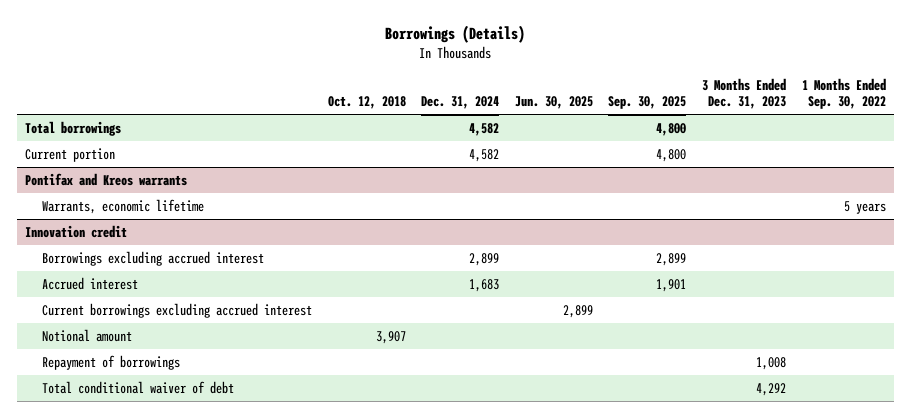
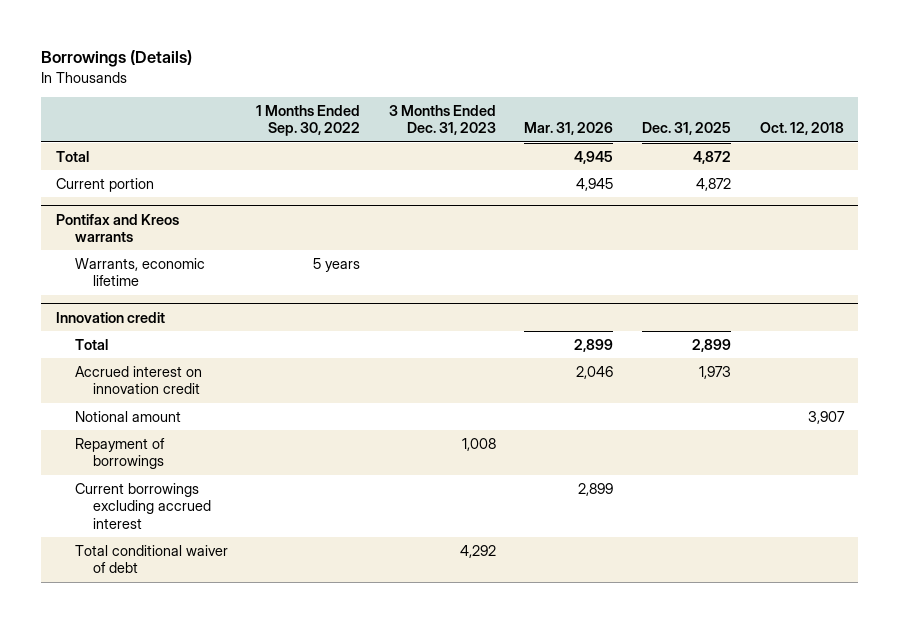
- | Oct. 12, 2018 | Dec. 31, 2024 | Jun. 30, 2025 | Sep. 30, 2025 | 3 Months Ended Dec. 31, 2023 | 1 Months Ended Sep. 30, 2022
+ | 1 Months Ended Sep. 30, 2022 | 3 Months Ended Dec. 31, 2023 | Mar. 31, 2026 | Dec. 31, 2025 | Oct. 12, 2018
- Total borrowings | | 4,582 | | 4,800 | |
+ Total | | | 4,945 | 4,872 |
@ Innovation credit
- Borrowings excluding accrued interest | | 2,899 | | 2,899 | |
- Accrued interest | | 1,683 | | 1,901 | |
+ Total | | | 2,899 | 2,899 |
+ Accrued interest on innovation credit | | | 2,046 | 1,973 |
moved down: Current borrowings excluding accrued interest | | | 2,899 | |

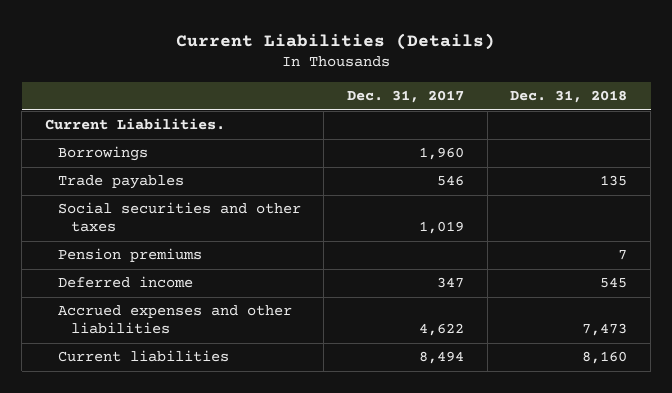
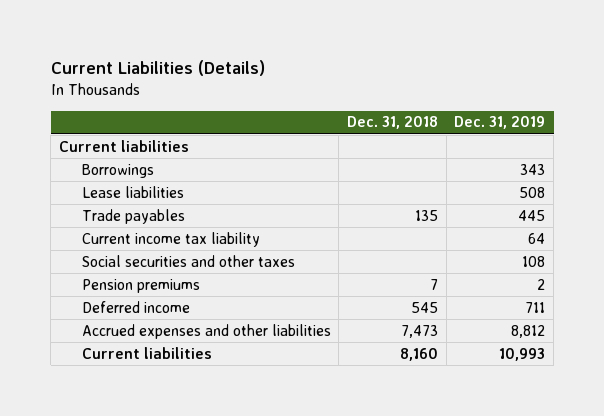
- | Dec. 31, 2017 | Dec. 31, 2018
+ | Dec. 31, 2018 | Dec. 31, 2019
- Current Liabilities.
+ Current liabilities
+ Lease liabilities | | 508
+ Current income tax liability | | 64

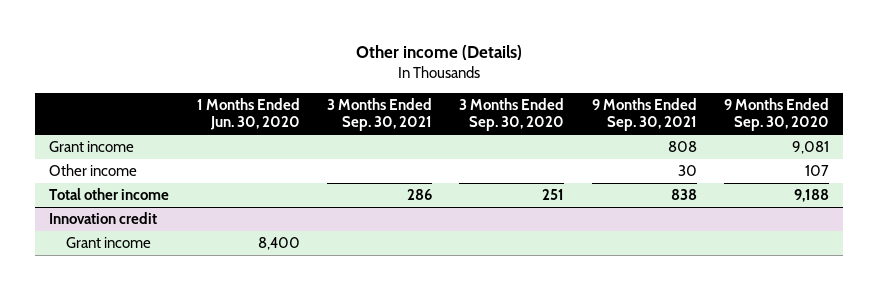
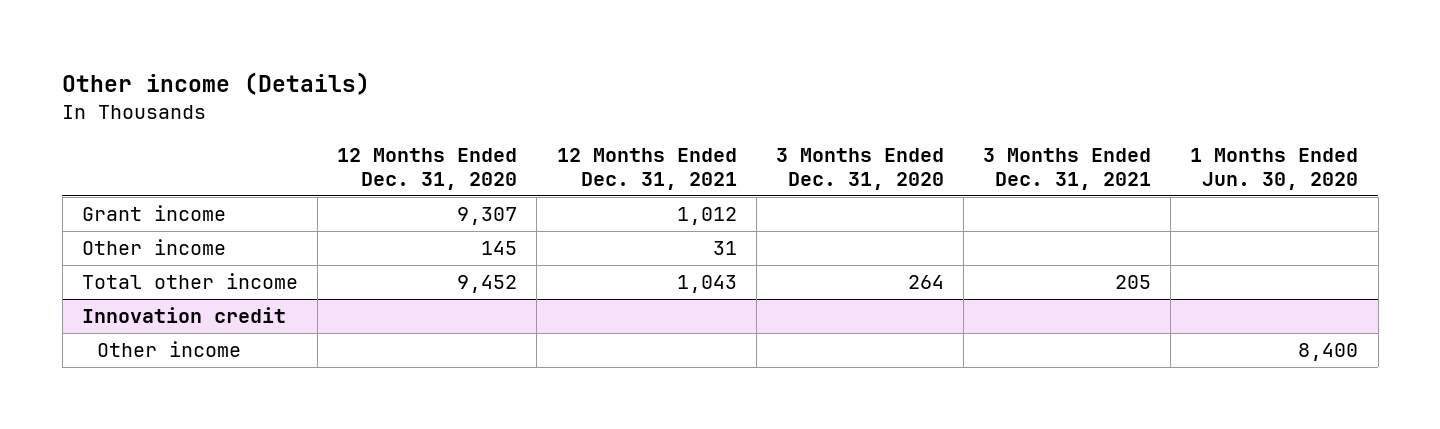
- | 1 Months Ended Jun. 30, 2020 | 3 Months Ended Sep. 30, 2021 | 3 Months Ended Sep. 30, 2020 | 9 Months Ended Sep. 30, 2021 | 9 Months Ended Sep. 30, 2020
+ | 12 Months Ended Dec. 31, 2020 | 12 Months Ended Dec. 31, 2021 | 3 Months Ended Dec. 31, 2020 | 3 Months Ended Dec. 31, 2021 | 1 Months Ended Jun. 30, 2020
@ Innovation credit
- Grant income | 8,400 | | | |
+ Other income | | | | | 8,400

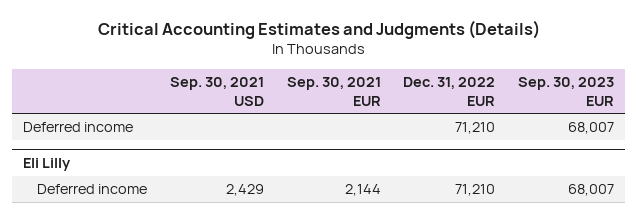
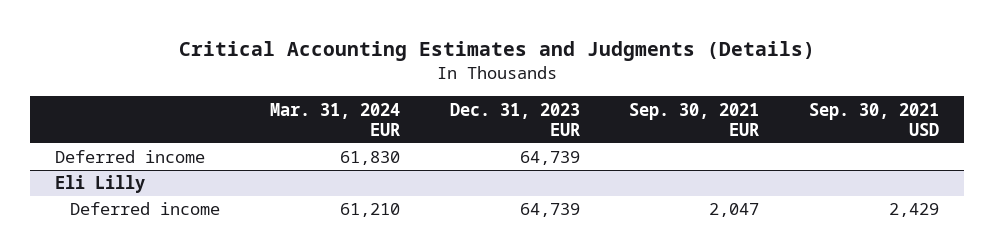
- | Sep. 30, 2021 USD | Sep. 30, 2021 EUR | Dec. 31, 2022 EUR | Sep. 30, 2023 EUR
+ | Mar. 31, 2024 EUR | Dec. 31, 2023 EUR | Sep. 30, 2021 EUR | Sep. 30, 2021 USD
@ Eli Lilly
- Deferred income | 2,429 | 2,144 | 71,210 | 68,007
+ Deferred income | 61,210 | 64,739 | 2,047 | 2,429

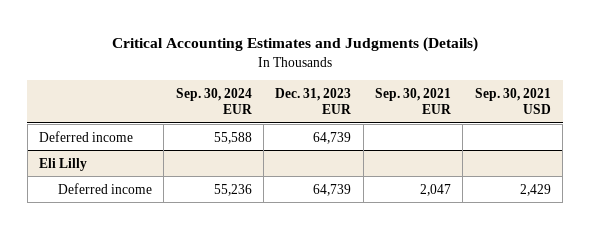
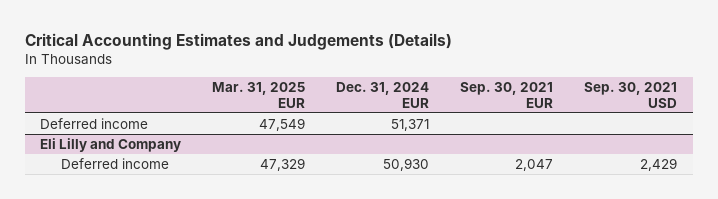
- Critical Accounting Estimates and Judgments (Details)
+ Critical Accounting Estimates and Judgements (Details)
- | Sep. 30, 2024 EUR | Dec. 31, 2023 EUR | Sep. 30, 2021 EUR | Sep. 30, 2021 USD
+ | Mar. 31, 2025 EUR | Dec. 31, 2024 EUR | Sep. 30, 2021 EUR | Sep. 30, 2021 USD
- Eli Lilly
+ Eli Lilly and Company

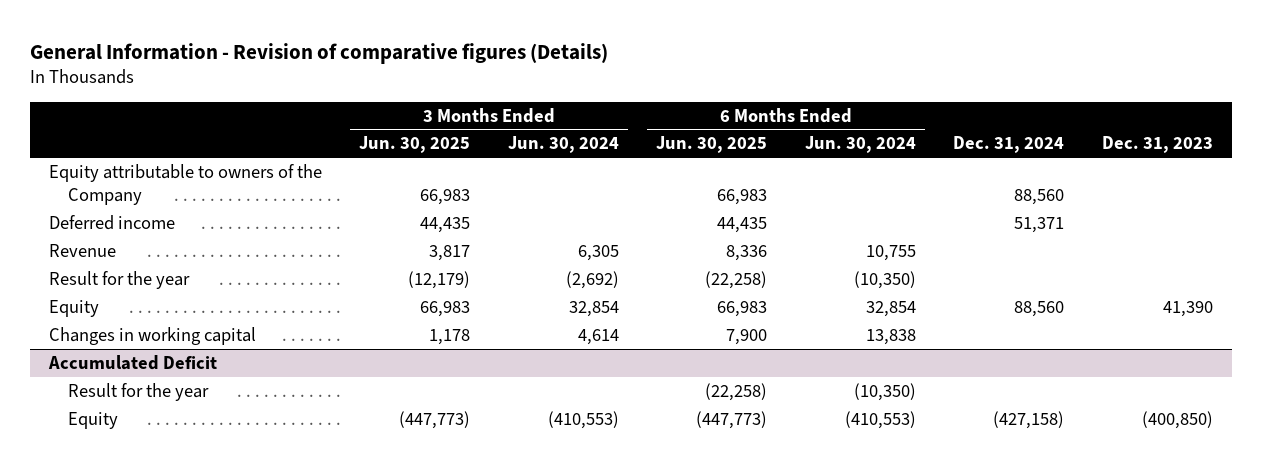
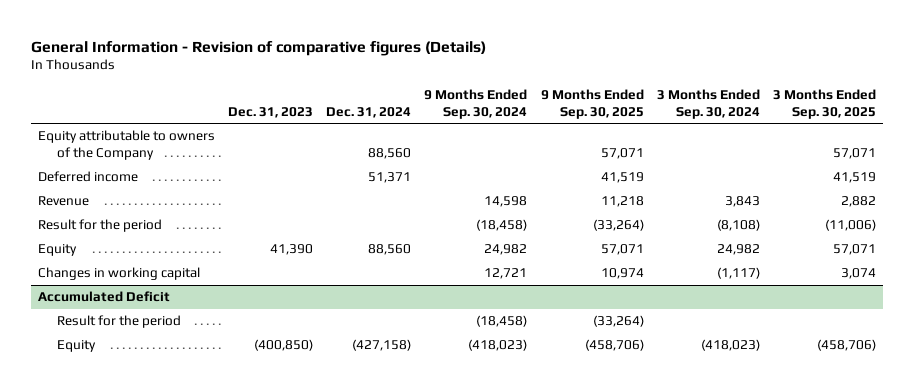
- | 3 Months Ended Jun. 30, 2025 | 3 Months Ended Jun. 30, 2024 | 6 Months Ended Jun. 30, 2025 | 6 Months Ended Jun. 30, 2024 | Dec. 31, 2024 | Dec. 31, 2023
+ | Dec. 31, 2023 | Dec. 31, 2024 | 9 Months Ended Sep. 30, 2024 | 9 Months Ended Sep. 30, 2025 | 3 Months Ended Sep. 30, 2024 | 3 Months Ended Sep. 30, 2025
- Result for the year | (12,179) | (2,692) | (22,258) | (10,350) | |
+ Result for the period | | | (18,458) | (33,264) | (8,108) | (11,006)
@ Accumulated Deficit
- Result for the year | | | (22,258) | (10,350) | |
+ Result for the period | | | (18,458) | (33,264) | |

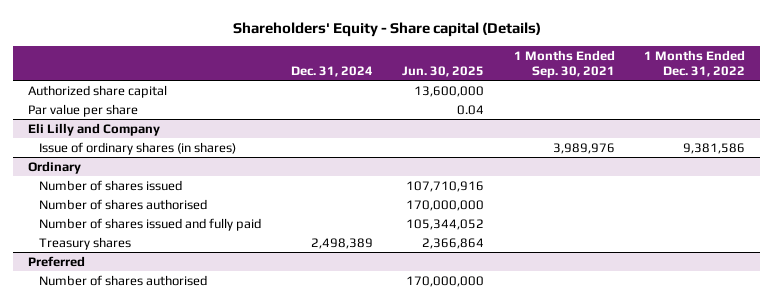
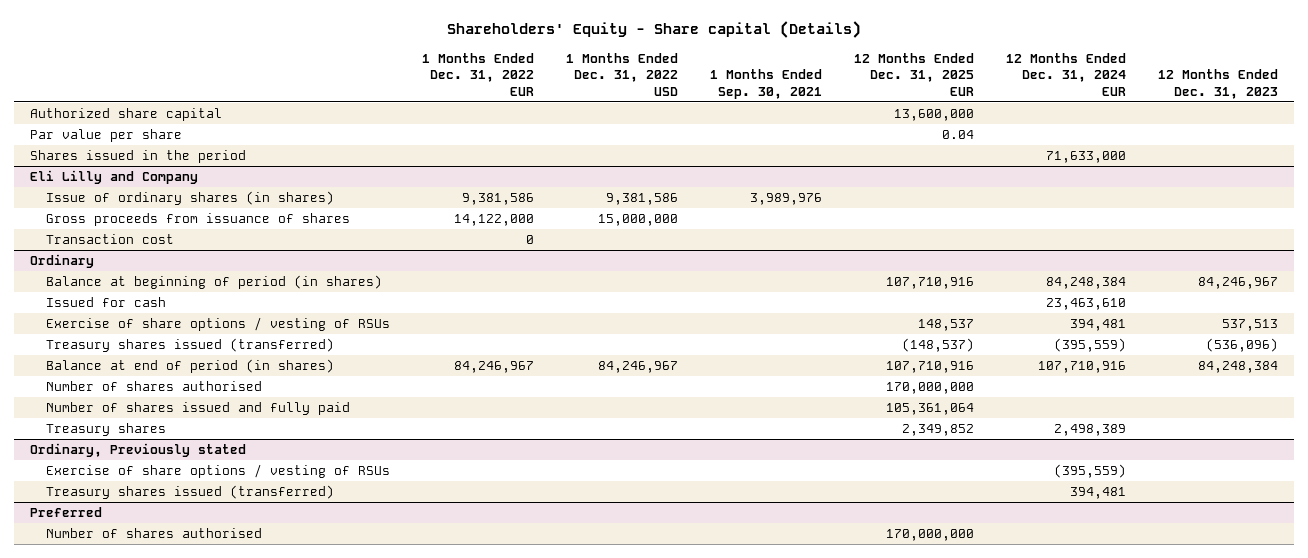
- | Dec. 31, 2024 | Jun. 30, 2025 | 1 Months Ended Sep. 30, 2021 | 1 Months Ended Dec. 31, 2022
+ | 1 Months Ended Dec. 31, 2022 EUR | 1 Months Ended Dec. 31, 2022 USD | 1 Months Ended Sep. 30, 2021 | 12 Months Ended Dec. 31, 2025 EUR | 12 Months Ended Dec. 31, 2024 EUR | 12 Months Ended Dec. 31, 2023
+ Shares issued in the period | | | | | 71,633,000 |
@ Eli Lilly and Company
+ Gross proceeds from issuance of shares | 14,122,000 | 15,000,000 | | | |
+ Transaction cost | 0 | | | | |
@ Ordinary
- Number of shares issued | | 107,710,916 | |
+ Balance at beginning of period (in shares) | | | | 107,710,916 | 84,248,384 | 84,246,967
+ Issued for cash | | | | | 23,463,610 |
+ Exercise of share options / vesting of RSUs | | | | 148,537 | 394,481 | 537,513
+ Treasury shares issued (transferred) | | | | (148,537) | (395,559) | (536,096)
+ Balance at end of period (in shares) | 84,246,967 | 84,246,967 | | 107,710,916 | 107,710,916 | 84,248,384
+ Ordinary, Previously stated
+ Exercise of share options / vesting of RSUs | | | | | (395,559) |
+ Treasury shares issued (transferred) | | | | | 394,481 |

